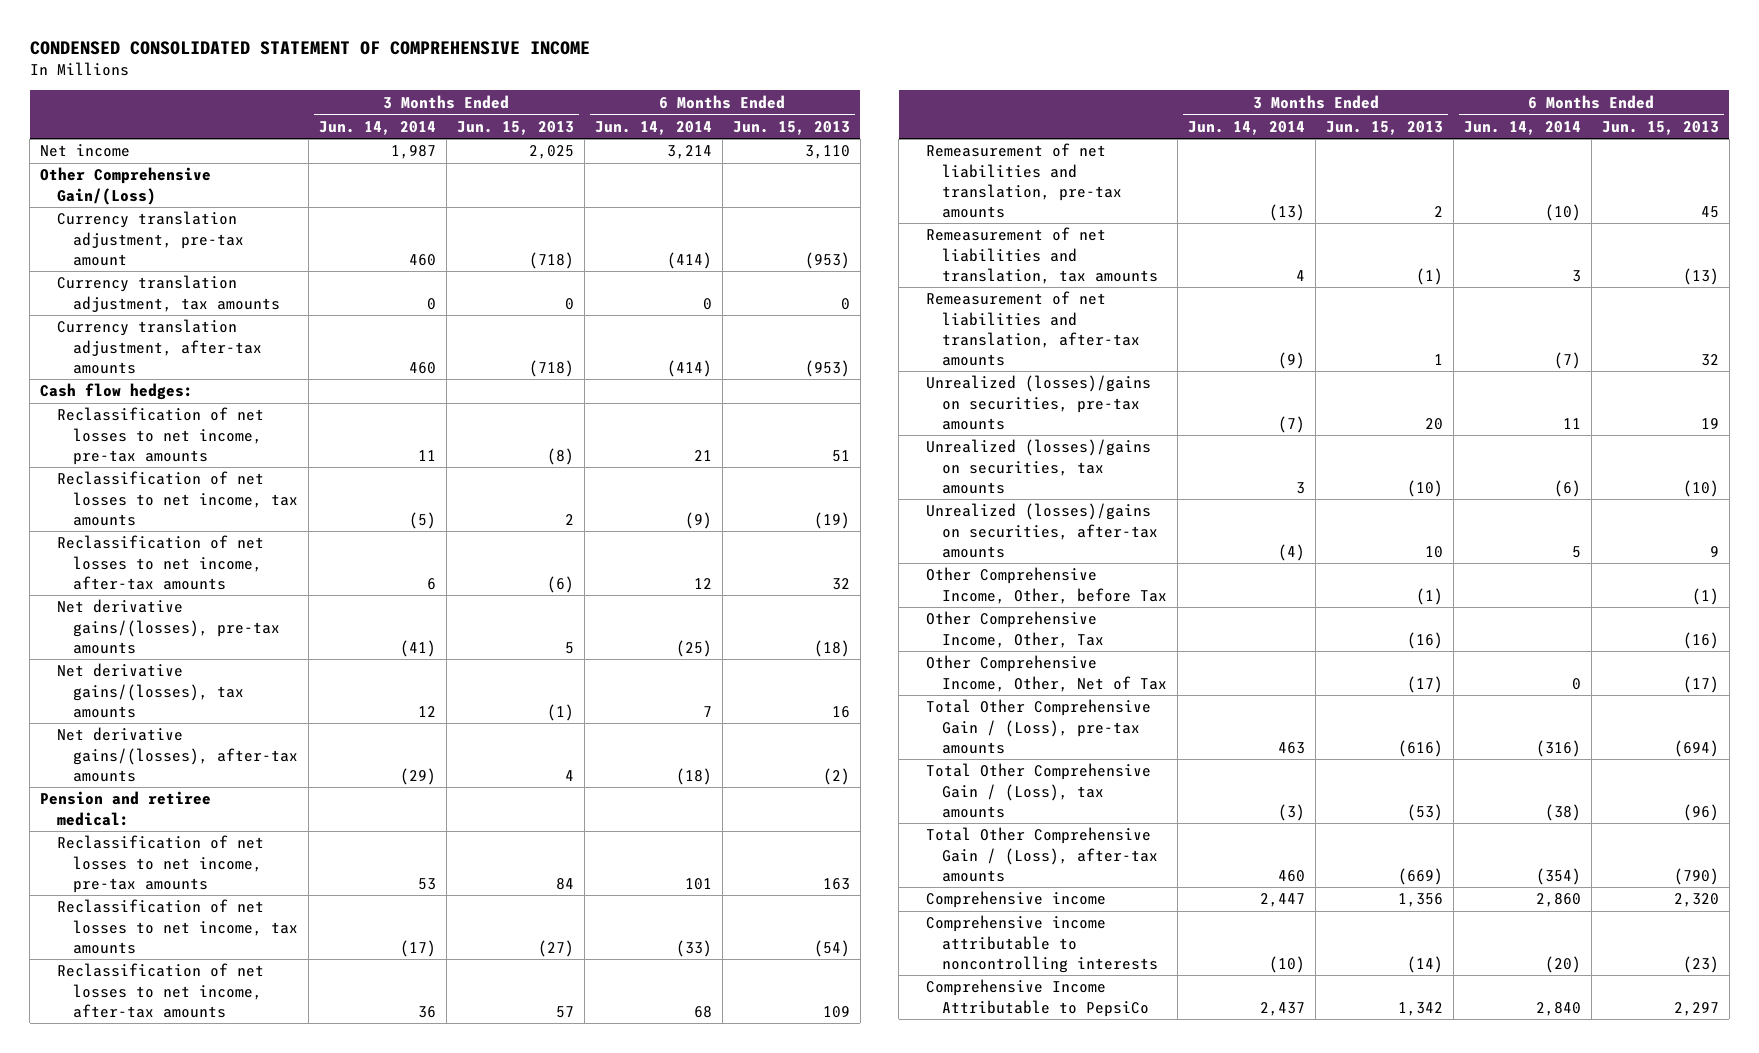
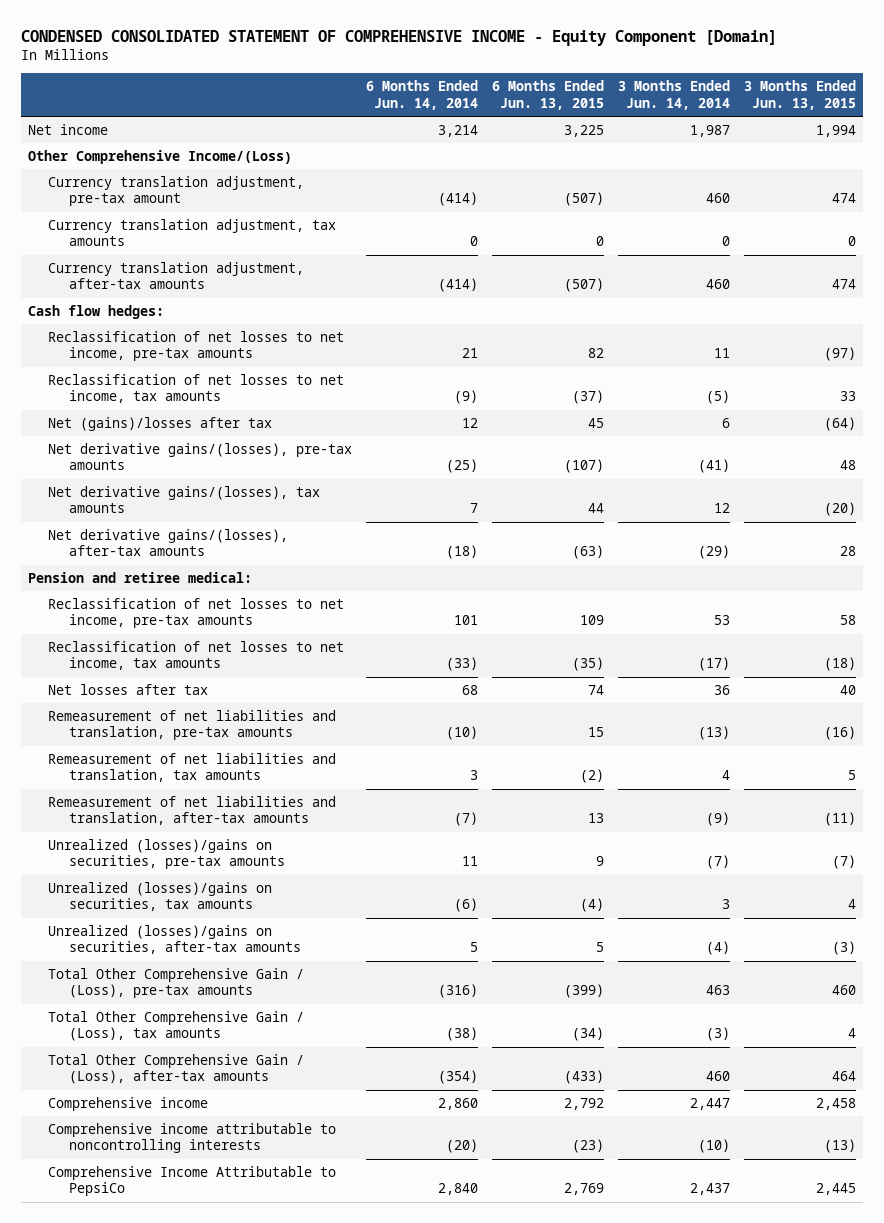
- CONDENSED CONSOLIDATED STATEMENT OF COMPREHENSIVE INCOME
+ CONDENSED CONSOLIDATED STATEMENT OF COMPREHENSIVE INCOME - Equity Component [Domain]
- | 3 Months Ended Jun. 14, 2014 | 3 Months Ended Jun. 15, 2013 | 6 Months Ended Jun. 14, 2014 | 6 Months Ended Jun. 15, 2013
+ | 6 Months Ended Jun. 14, 2014 | 6 Months Ended Jun. 13, 2015 | 3 Months Ended Jun. 14, 2014 | 3 Months Ended Jun. 13, 2015
- Other Comprehensive Gain/(Loss)
+ Other Comprehensive Income/(Loss)
- Reclassification of net losses to net income, after-tax amounts | 6 | (6) | 12 | 32
+ Net (gains)/losses after tax | 12 | 45 | 6 | (64)
- Reclassification of net losses to net income, after-tax amounts | 36 | 57 | 68 | 109
+ Net losses after tax | 68 | 74 | 36 | 40
- Other Comprehensive Income, Other, before Tax | | (1) | | (1)
- Other Comprehensive Income, Other, Tax | | (16) | | (16)
- Other Comprehensive Income, Other, Net of Tax | | (17) | 0 | (17)

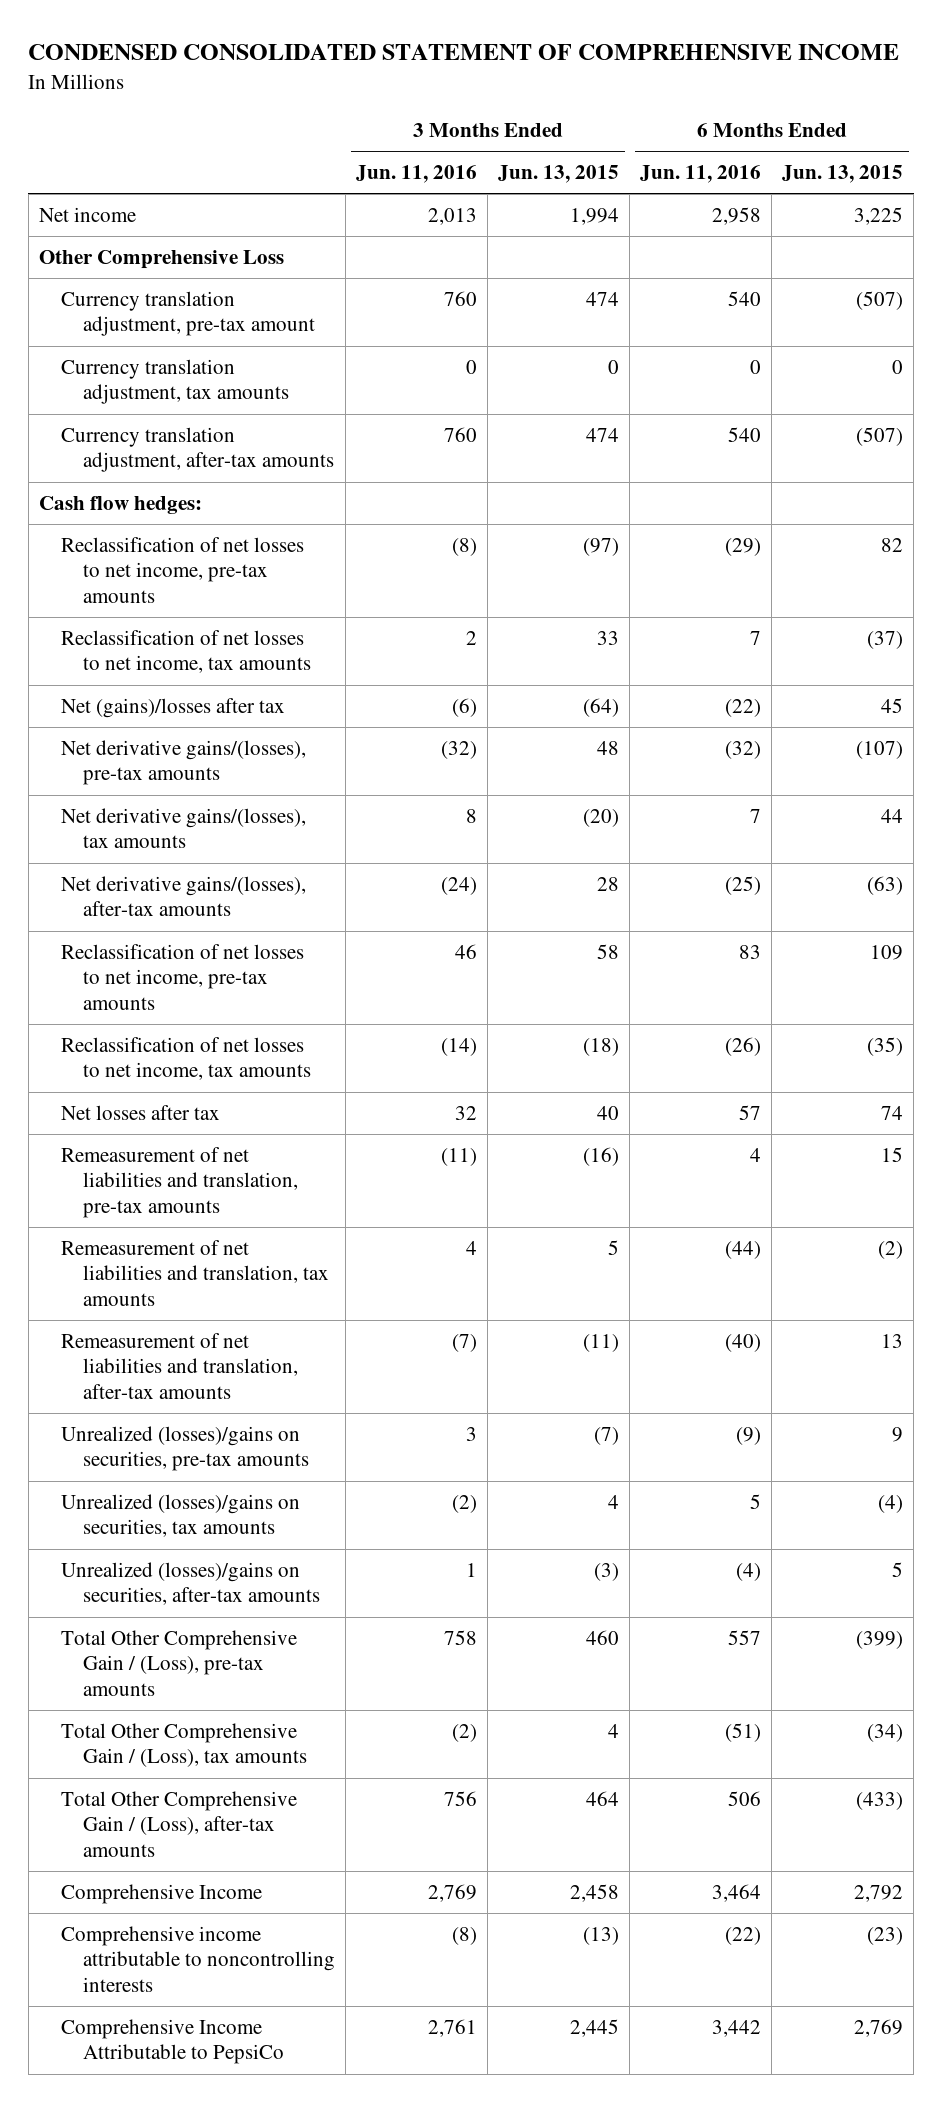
- CONDENSED CONSOLIDATED STATEMENT OF COMPREHENSIVE INCOME - Equity Component [Domain]
+ CONDENSED CONSOLIDATED STATEMENT OF COMPREHENSIVE INCOME
- | 6 Months Ended Jun. 14, 2014 | 6 Months Ended Jun. 13, 2015 | 3 Months Ended Jun. 14, 2014 | 3 Months Ended Jun. 13, 2015
+ | 3 Months Ended Jun. 11, 2016 | 3 Months Ended Jun. 13, 2015 | 6 Months Ended Jun. 11, 2016 | 6 Months Ended Jun. 13, 2015
- Other Comprehensive Income/(Loss)
+ Other Comprehensive Loss
- Pension and retiree medical:
- Comprehensive income | 2,860 | 2,792 | 2,447 | 2,458
+ Comprehensive Income | 2,769 | 2,458 | 3,464 | 2,792

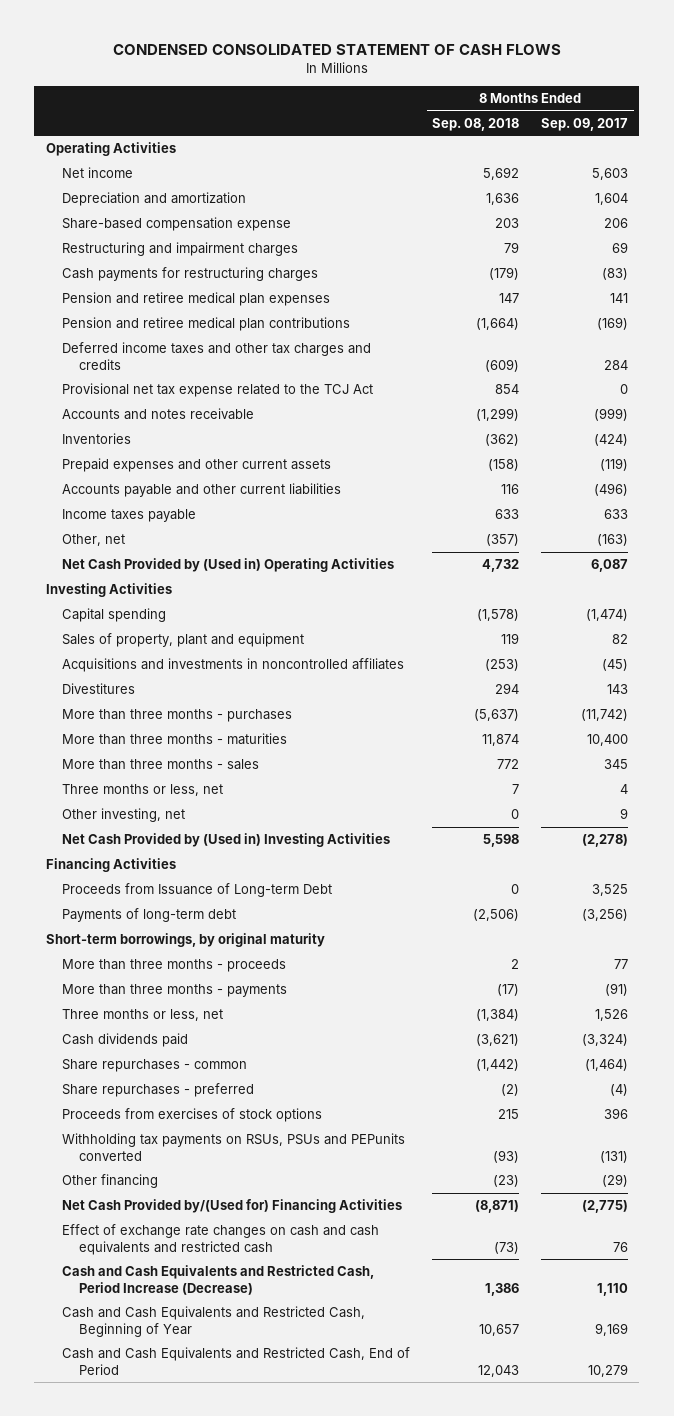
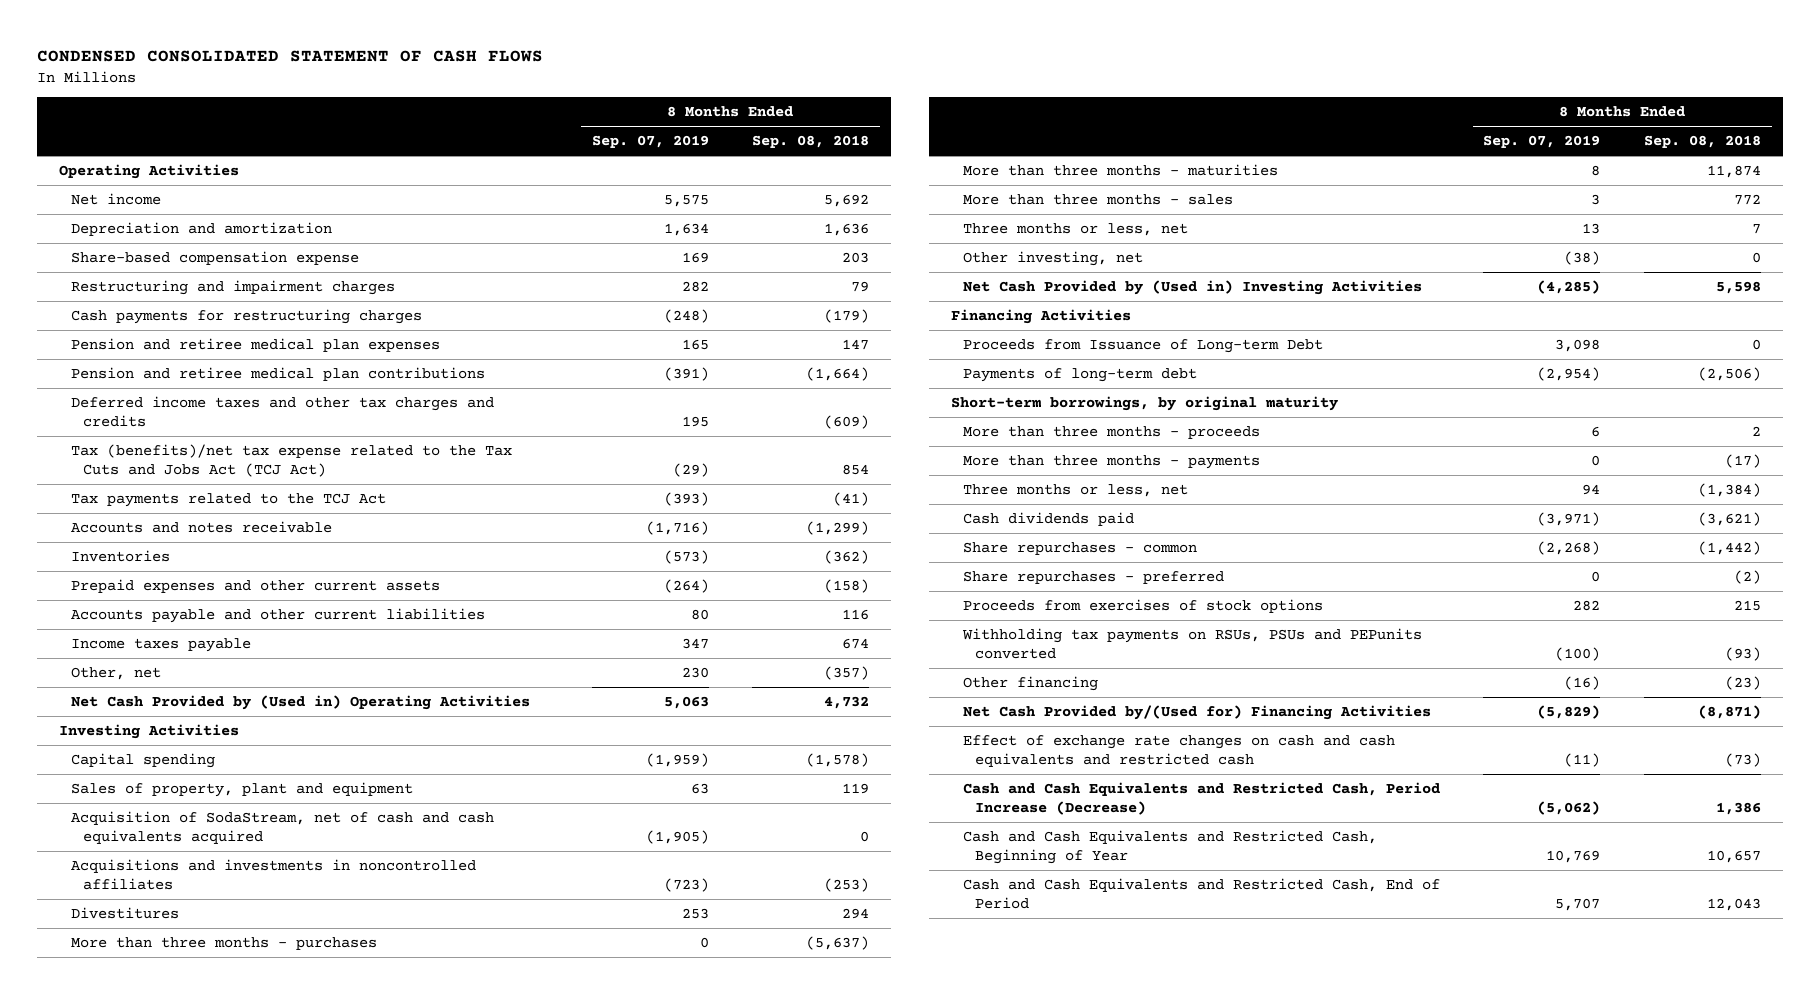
- | 8 Months Ended Sep. 08, 2018 | 8 Months Ended Sep. 09, 2017
+ | 8 Months Ended Sep. 07, 2019 | 8 Months Ended Sep. 08, 2018
- Provisional net tax expense related to the TCJ Act | 854 | 0
+ Tax (benefits)/net tax expense related to the Tax Cuts and Jobs Act (TCJ Act) | (29) | 854
+ Tax payments related to the TCJ Act | (393) | (41)
- Income taxes payable | 633 | 633
+ Income taxes payable | 347 | 674
+ Acquisition of SodaStream, net of cash and cash equivalents acquired | (1,905) | 0

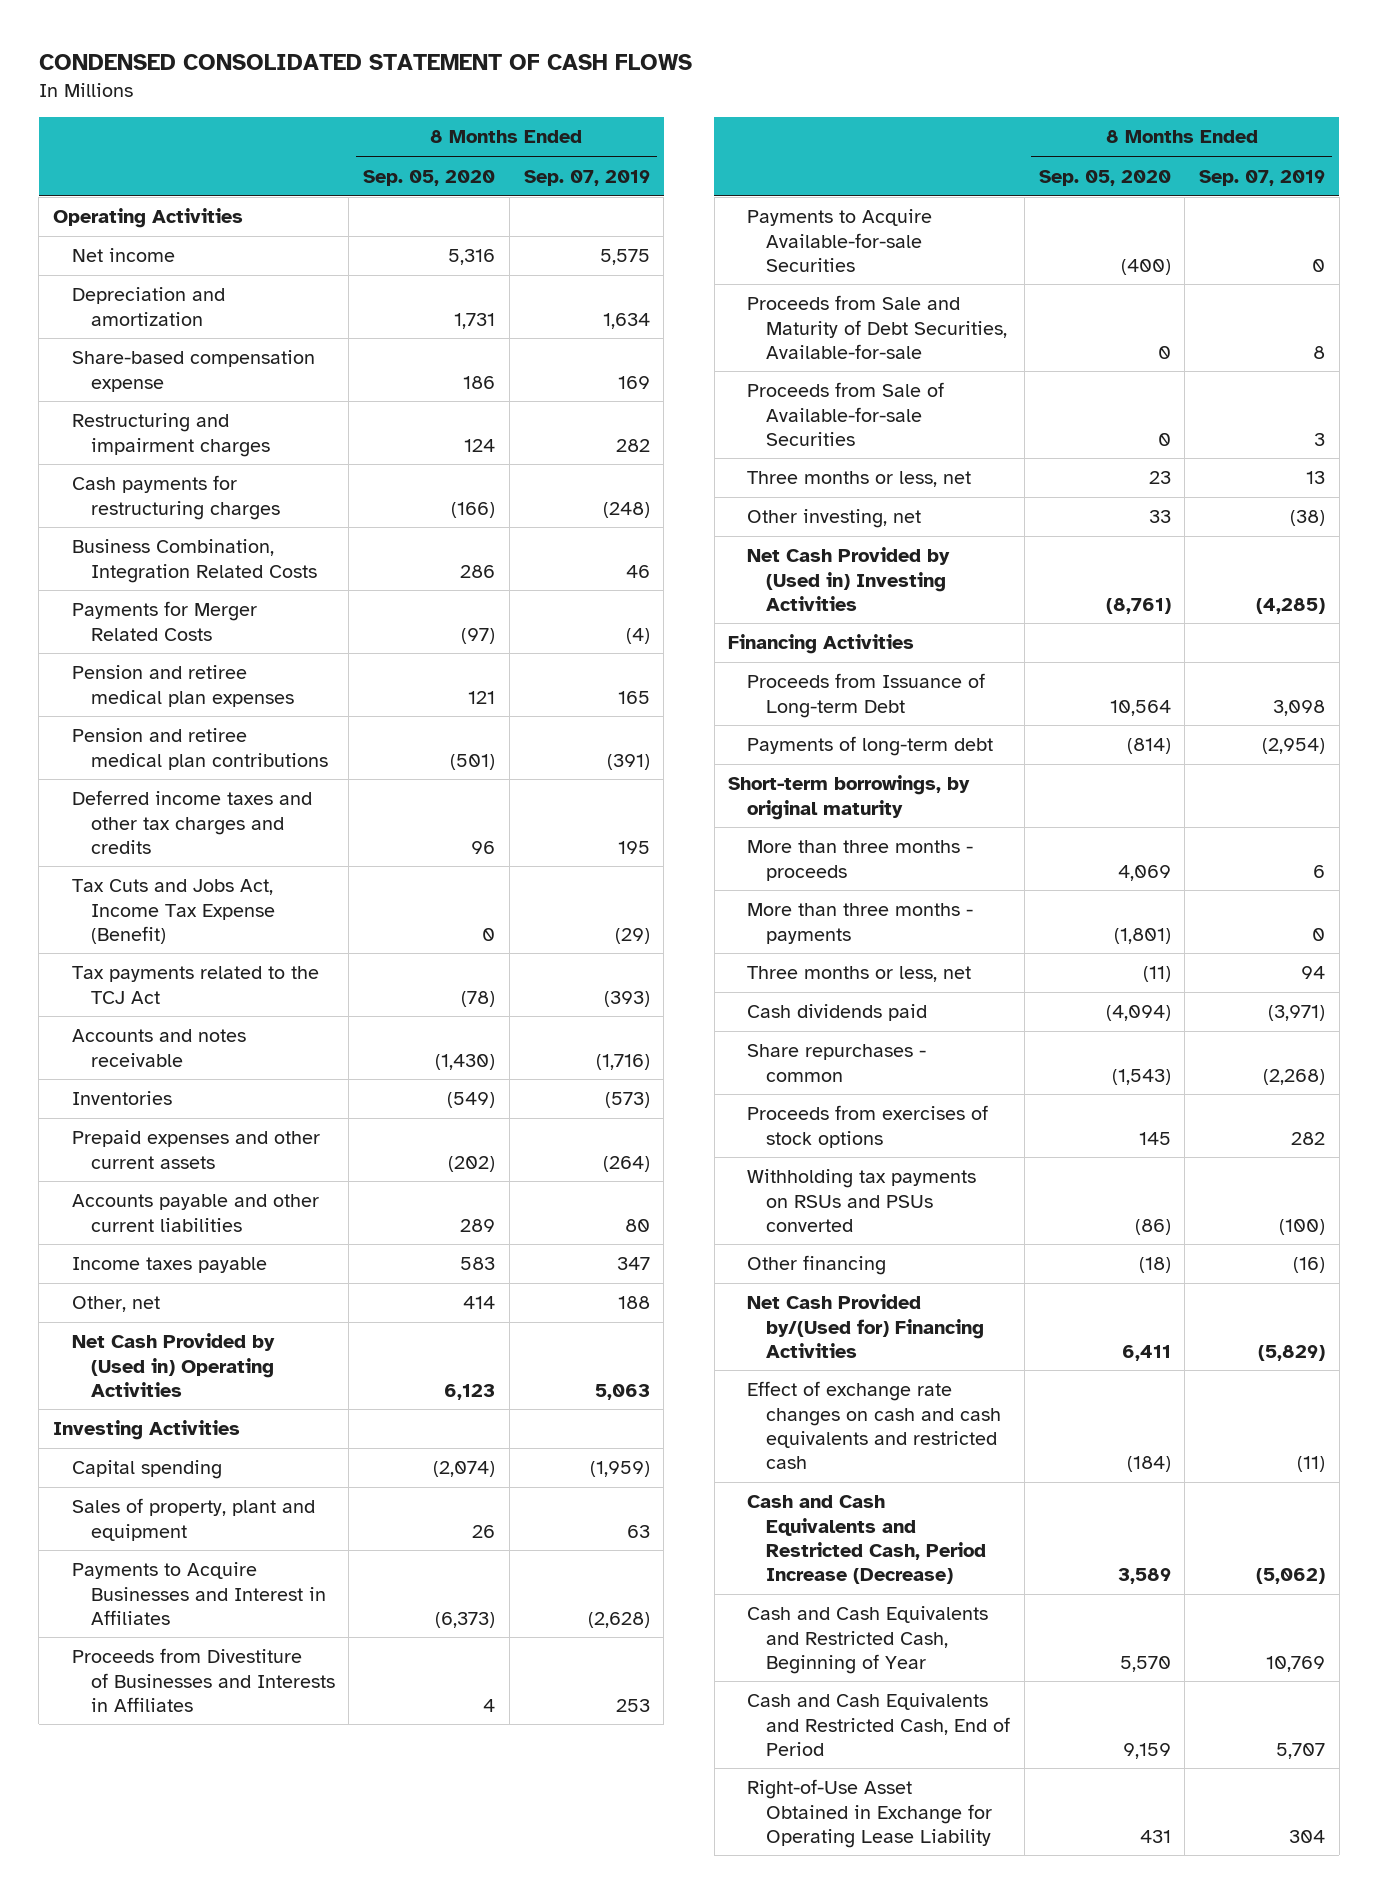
- | 8 Months Ended Sep. 07, 2019 | 8 Months Ended Sep. 08, 2018
+ | 8 Months Ended Sep. 05, 2020 | 8 Months Ended Sep. 07, 2019
+ Business Combination, Integration Related Costs | 286 | 46
+ Payments for Merger Related Costs | (97) | (4)
- Tax (benefits)/net tax expense related to the Tax Cuts and Jobs Act (TCJ Act) | (29) | 854
+ Tax Cuts and Jobs Act, Income Tax Expense (Benefit) | 0 | (29)
- Other, net | 230 | (357)
+ Other, net | 414 | 188
- Acquisition of SodaStream, net of cash and cash equivalents acquired | (1,905) | 0
- Acquisitions and investments in noncontrolled affiliates | (723) | (253)
- Divestitures | 253 | 294
- More than three months - purchases | 0 | (5,637)
- More than three months - maturities | 8 | 11,874
- More than three months - sales | 3 | 772
+ Payments to Acquire Businesses and Interest in Affiliates | (6,373) | (2,628)
+ Proceeds from Divestiture of Businesses and Interests in Affiliates | 4 | 253
+ Payments to Acquire Available-for-sale Securities | (400) | 0
+ Proceeds from Sale and Maturity of Debt Securities, Available-for-sale | 0 | 8
+ Proceeds from Sale of Available-for-sale Securities | 0 | 3
- Share repurchases - preferred | 0 | (2)
- Withholding tax payments on RSUs, PSUs and PEPunits converted | (100) | (93)
+ Withholding tax payments on RSUs and PSUs converted | (86) | (100)
+ Right-of-Use Asset Obtained in Exchange for Operating Lease Liability | 431 | 304

